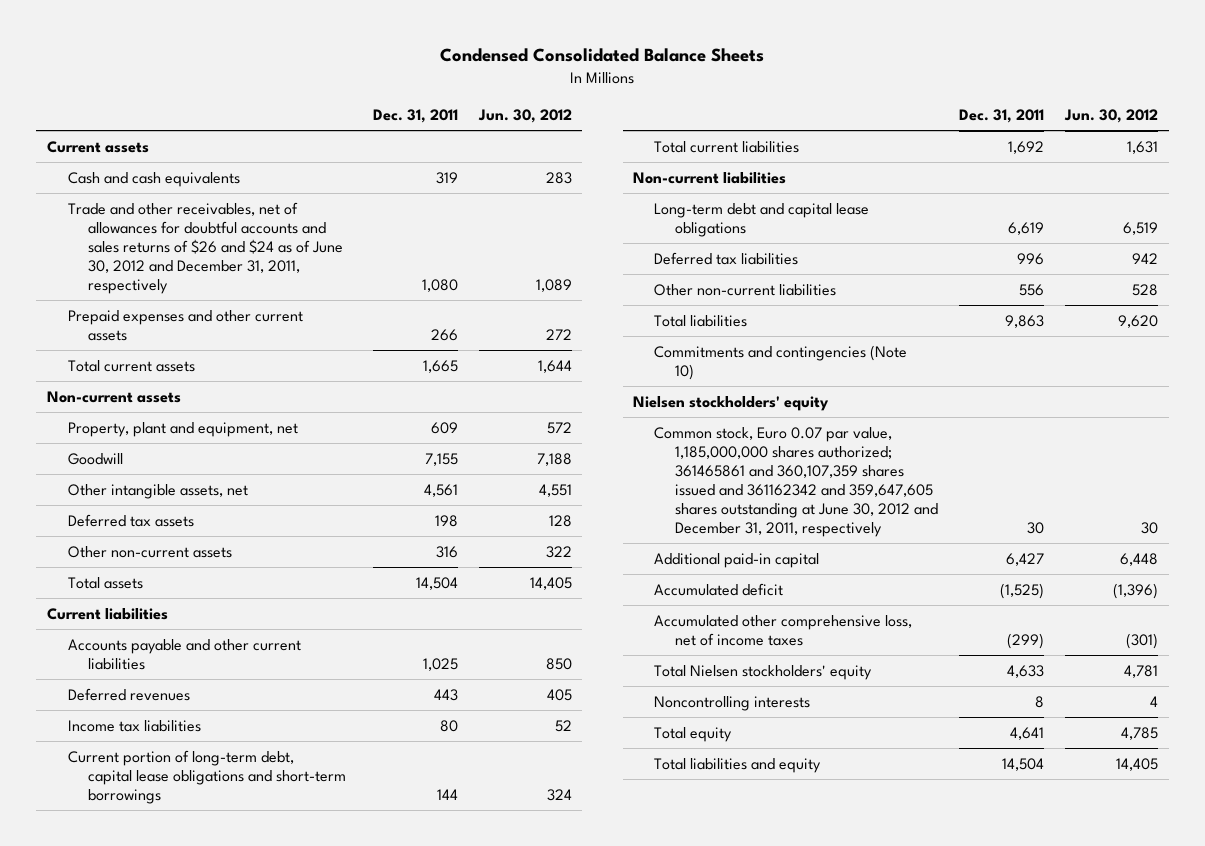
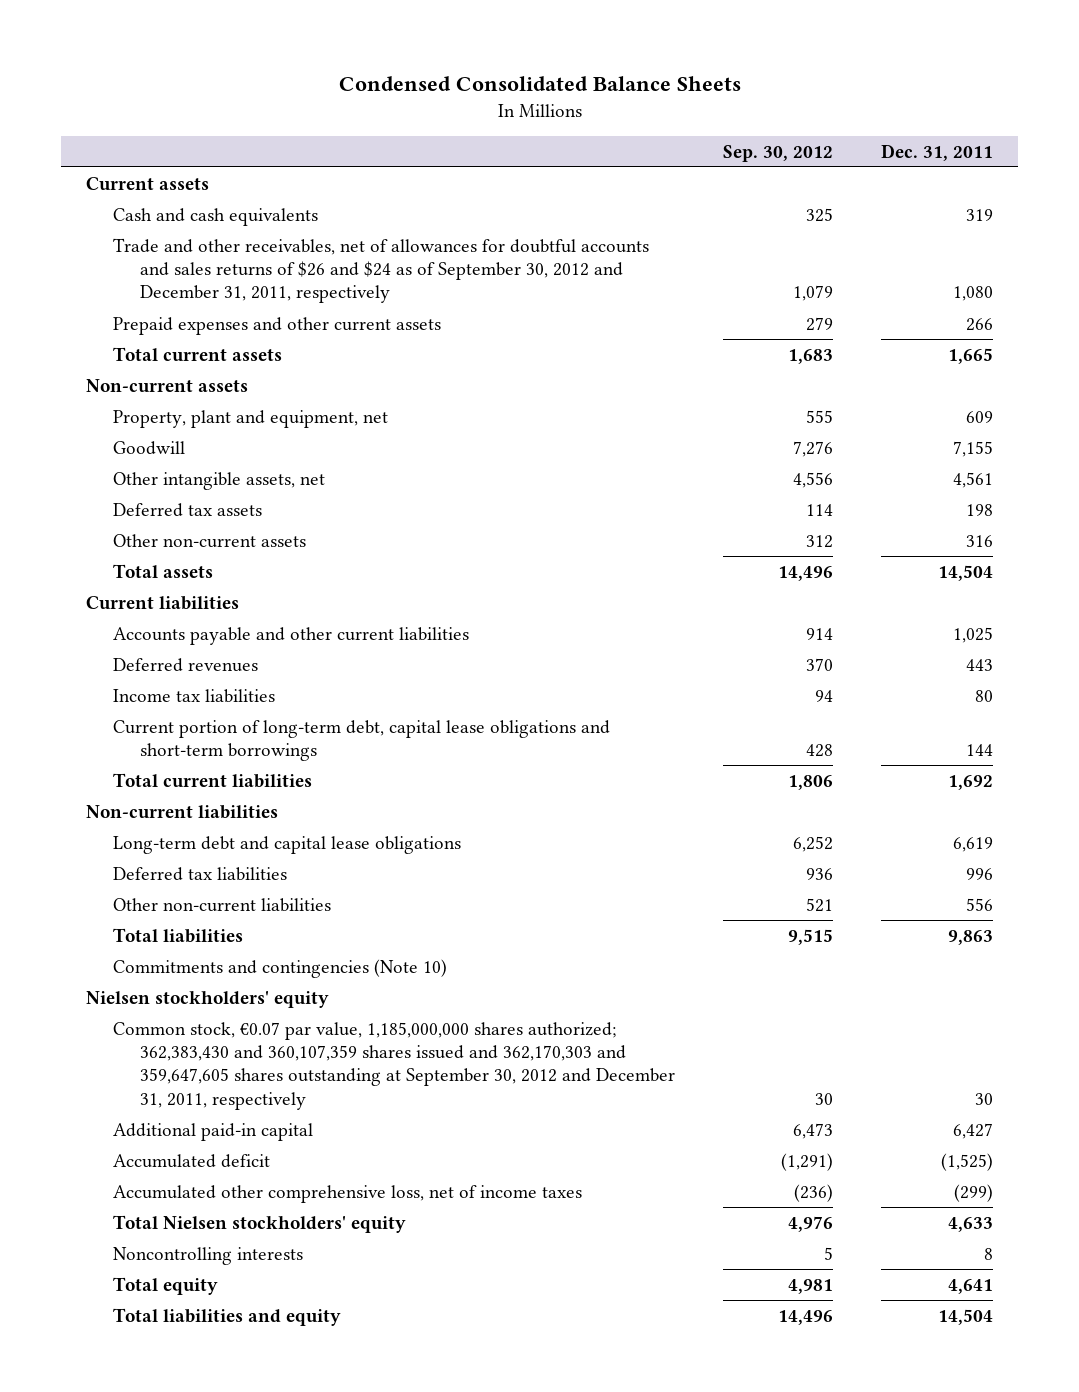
- | Dec. 31, 2011 | Jun. 30, 2012
+ | Sep. 30, 2012 | Dec. 31, 2011
- Trade and other receivables, net of allowances for doubtful accounts and sales returns of $26 and $24 as of June 30, 2012 and December 31, 2011, respectively | 1,080 | 1,089
+ Trade and other receivables, net of allowances for doubtful accounts and sales returns of $26 and $24 as of September 30, 2012 and December 31, 2011, respectively | 1,079 | 1,080
- Common stock, Euro 0.07 par value, 1,185,000,000 shares authorized; 361465861 and 360,107,359 shares issued and 361162342 and 359,647,605 shares outstanding at June 30, 2012 and December 31, 2011, respectively | 30 | 30
+ Common stock, €0.07 par value, 1,185,000,000 shares authorized; 362,383,430 and 360,107,359 shares issued and 362,170,303 and 359,647,605 shares outstanding at September 30, 2012 and December 31, 2011, respectively | 30 | 30

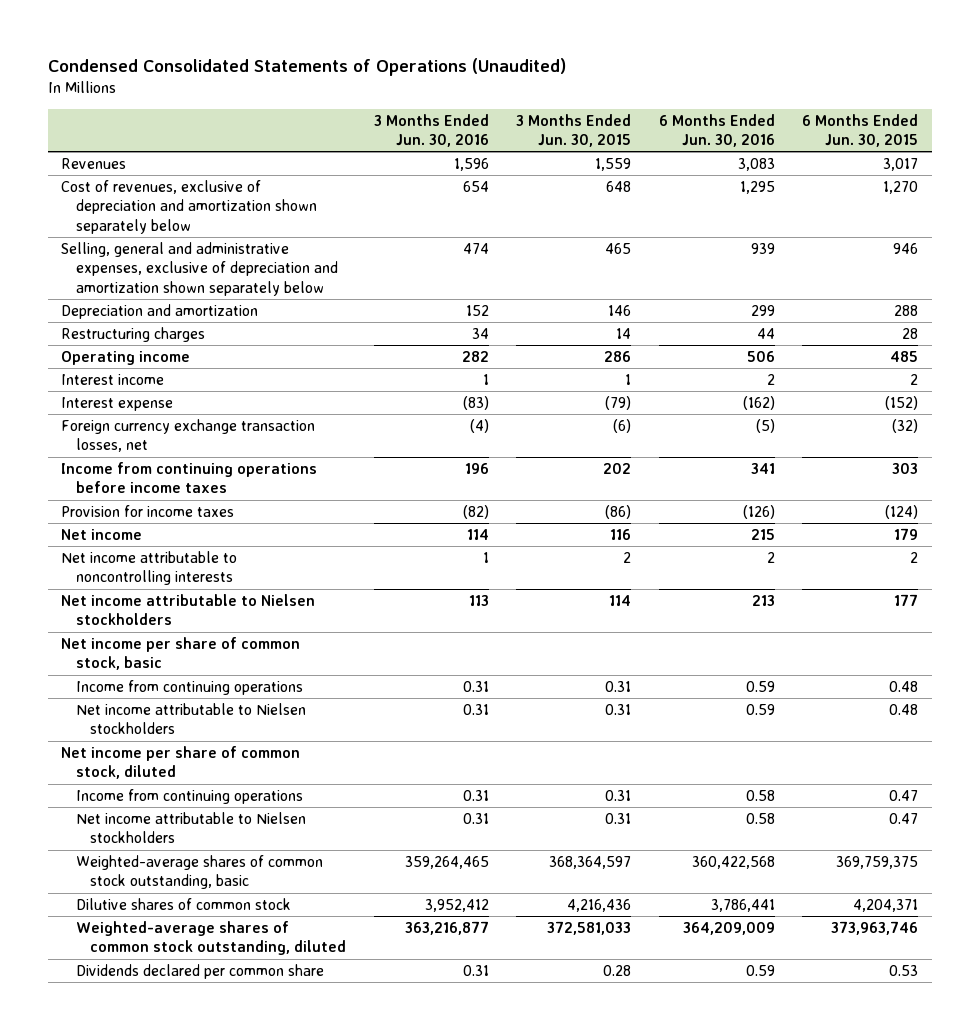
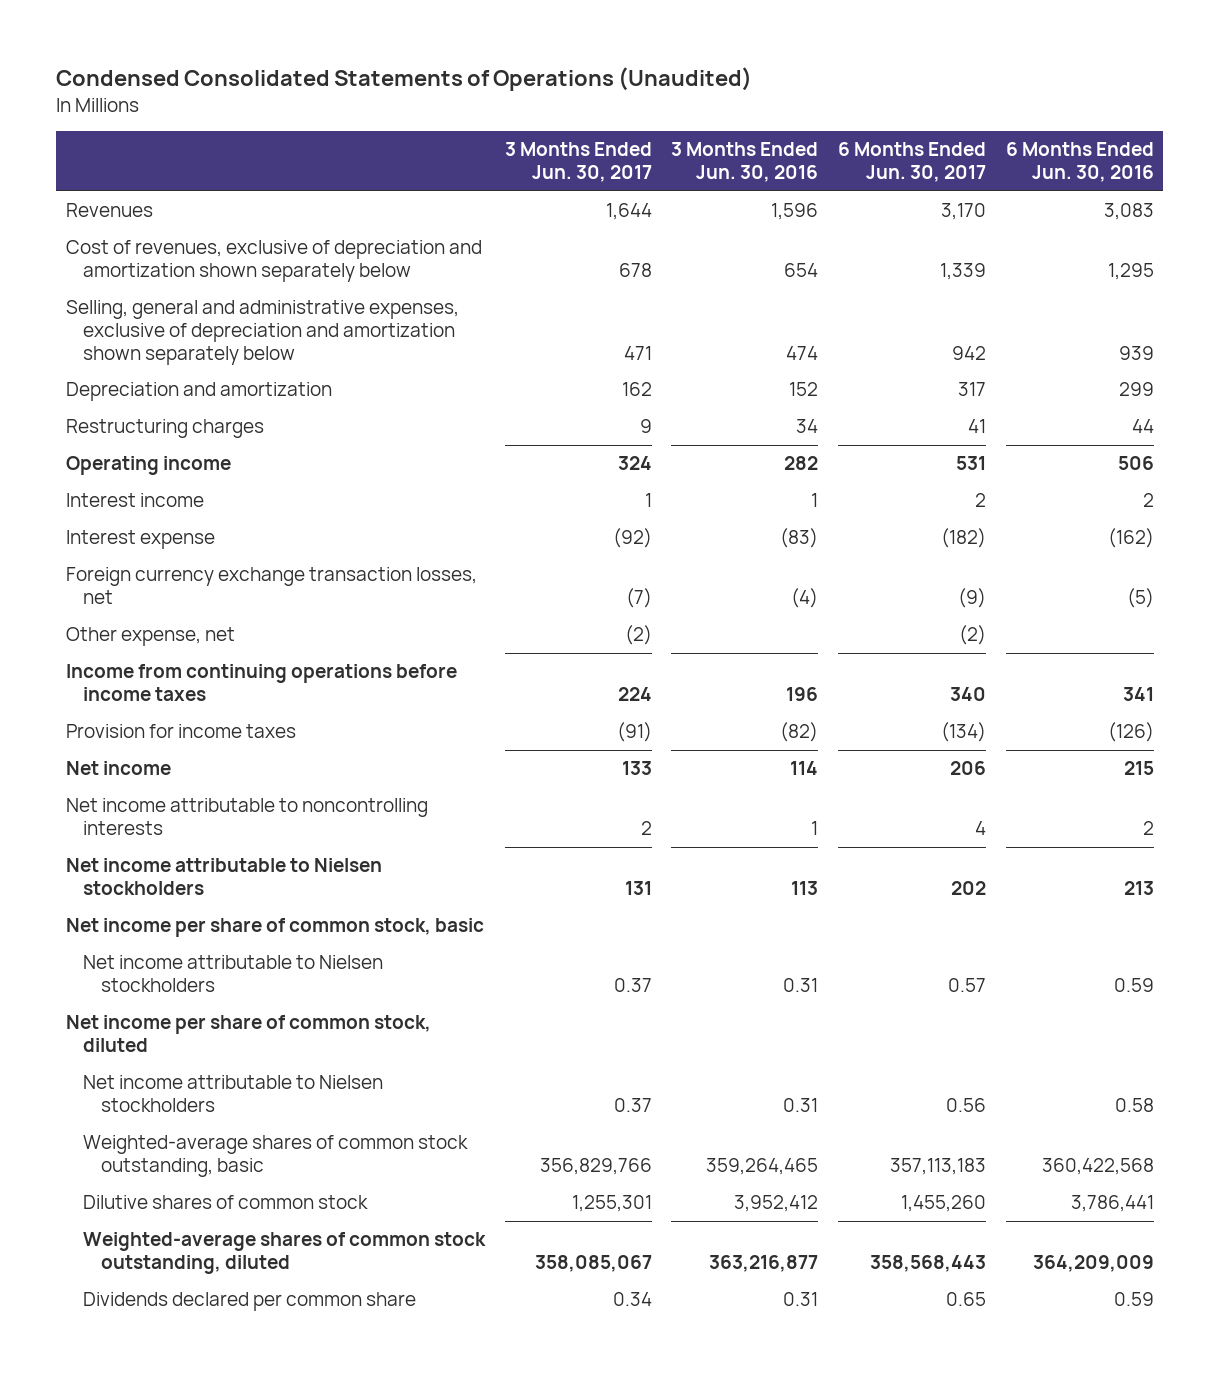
- | 3 Months Ended Jun. 30, 2016 | 3 Months Ended Jun. 30, 2015 | 6 Months Ended Jun. 30, 2016 | 6 Months Ended Jun. 30, 2015
+ | 3 Months Ended Jun. 30, 2017 | 3 Months Ended Jun. 30, 2016 | 6 Months Ended Jun. 30, 2017 | 6 Months Ended Jun. 30, 2016
+ Other expense, net | (2) | | (2) |
- Income from continuing operations | 0.31 | 0.31 | 0.59 | 0.48
- Income from continuing operations | 0.31 | 0.31 | 0.58 | 0.47

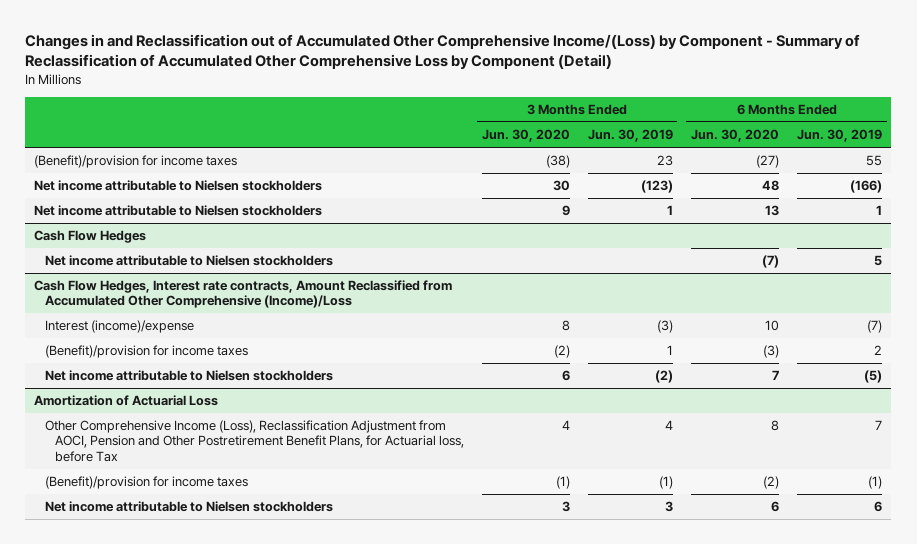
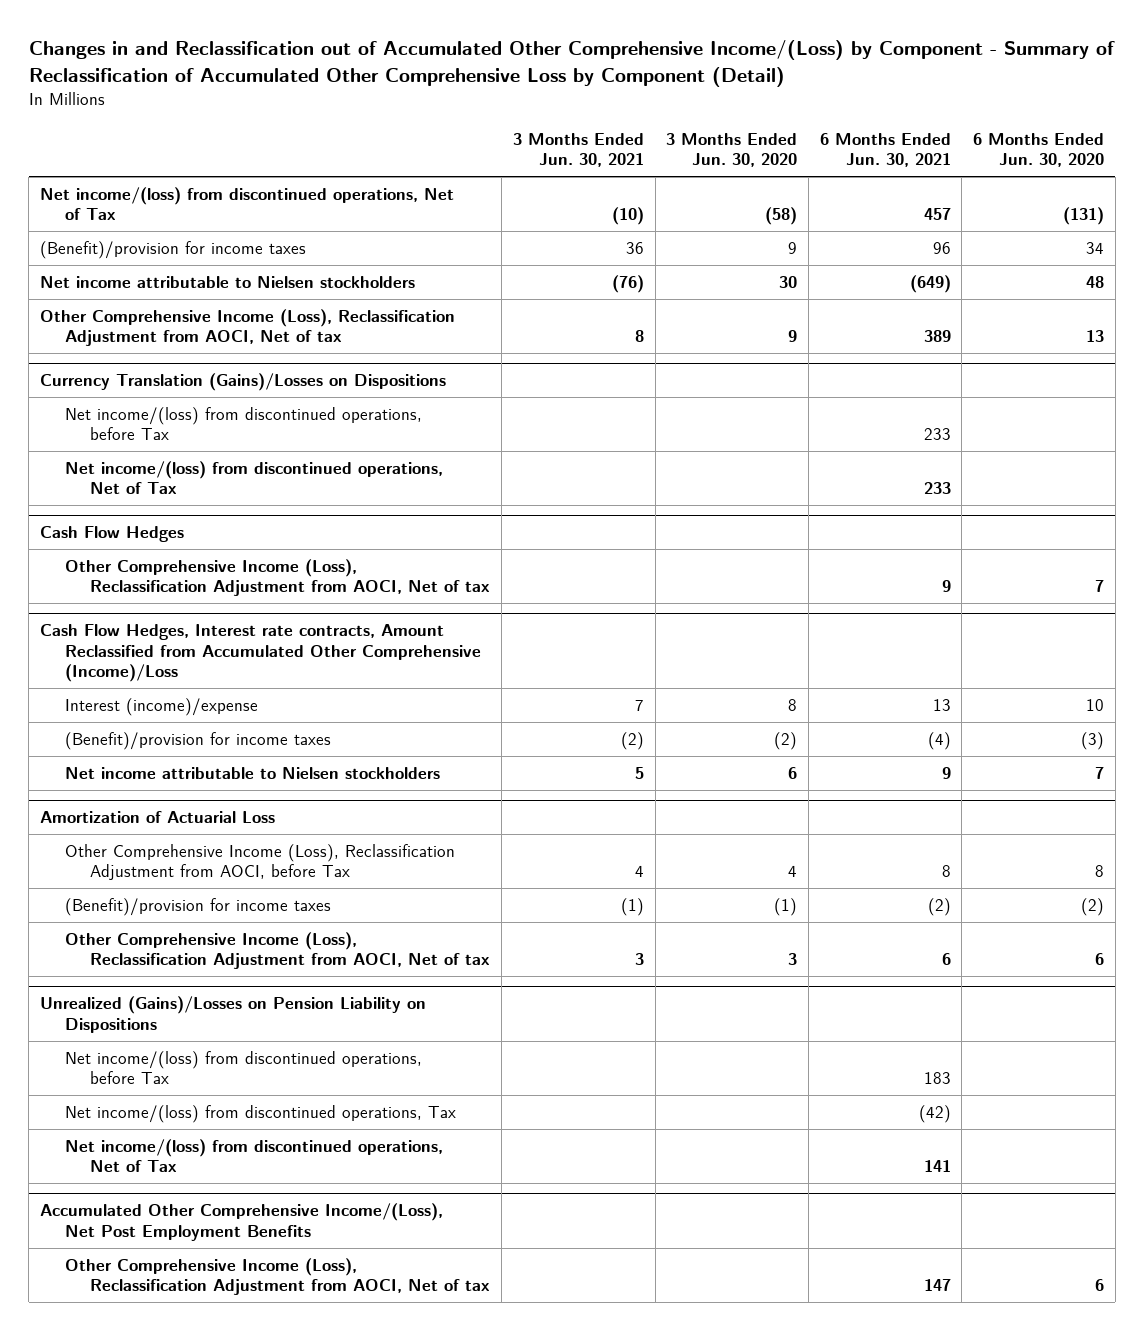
- | 3 Months Ended Jun. 30, 2020 | 3 Months Ended Jun. 30, 2019 | 6 Months Ended Jun. 30, 2020 | 6 Months Ended Jun. 30, 2019
+ | 3 Months Ended Jun. 30, 2021 | 3 Months Ended Jun. 30, 2020 | 6 Months Ended Jun. 30, 2021 | 6 Months Ended Jun. 30, 2020
- (Benefit)/provision for income taxes | (38) | 23 | (27) | 55
+ Net income/(loss) from discontinued operations, Net of Tax | (10) | (58) | 457 | (131)
+ (Benefit)/provision for income taxes | 36 | 9 | 96 | 34
- Net income attributable to Nielsen stockholders | 9 | 1 | 13 | 1
+ Other Comprehensive Income (Loss), Reclassification Adjustment from AOCI, Net of tax | 8 | 9 | 389 | 13
+ Currency Translation (Gains)/Losses on Dispositions
+ Net income/(loss) from discontinued operations, before Tax | | | 233 |
+ Net income/(loss) from discontinued operations, Net of Tax | | | 233 |
@ Cash Flow Hedges
- Net income attributable to Nielsen stockholders | | | (7) | 5
+ Other Comprehensive Income (Loss), Reclassification Adjustment from AOCI, Net of tax | | | 9 | 7
@ Amortization of Actuarial Loss
- Other Comprehensive Income (Loss), Reclassification Adjustment from AOCI, Pension and Other Postretirement Benefit Plans, for Actuarial loss, before Tax | 4 | 4 | 8 | 7
+ Other Comprehensive Income (Loss), Reclassification Adjustment from AOCI, before Tax | 4 | 4 | 8 | 8
- Net income attributable to Nielsen stockholders | 3 | 3 | 6 | 6
+ Other Comprehensive Income (Loss), Reclassification Adjustment from AOCI, Net of tax | 3 | 3 | 6 | 6
+ Unrealized (Gains)/Losses on Pension Liability on Dispositions
+ Net income/(loss) from discontinued operations, before Tax | | | 183 |
+ Net income/(loss) from discontinued operations, Tax | | | (42) |
+ Net income/(loss) from discontinued operations, Net of Tax | | | 141 |
+ Accumulated Other Comprehensive Income/(Loss), Net Post Employment Benefits
+ Other Comprehensive Income (Loss), Reclassification Adjustment from AOCI, Net of tax | | | 147 | 6

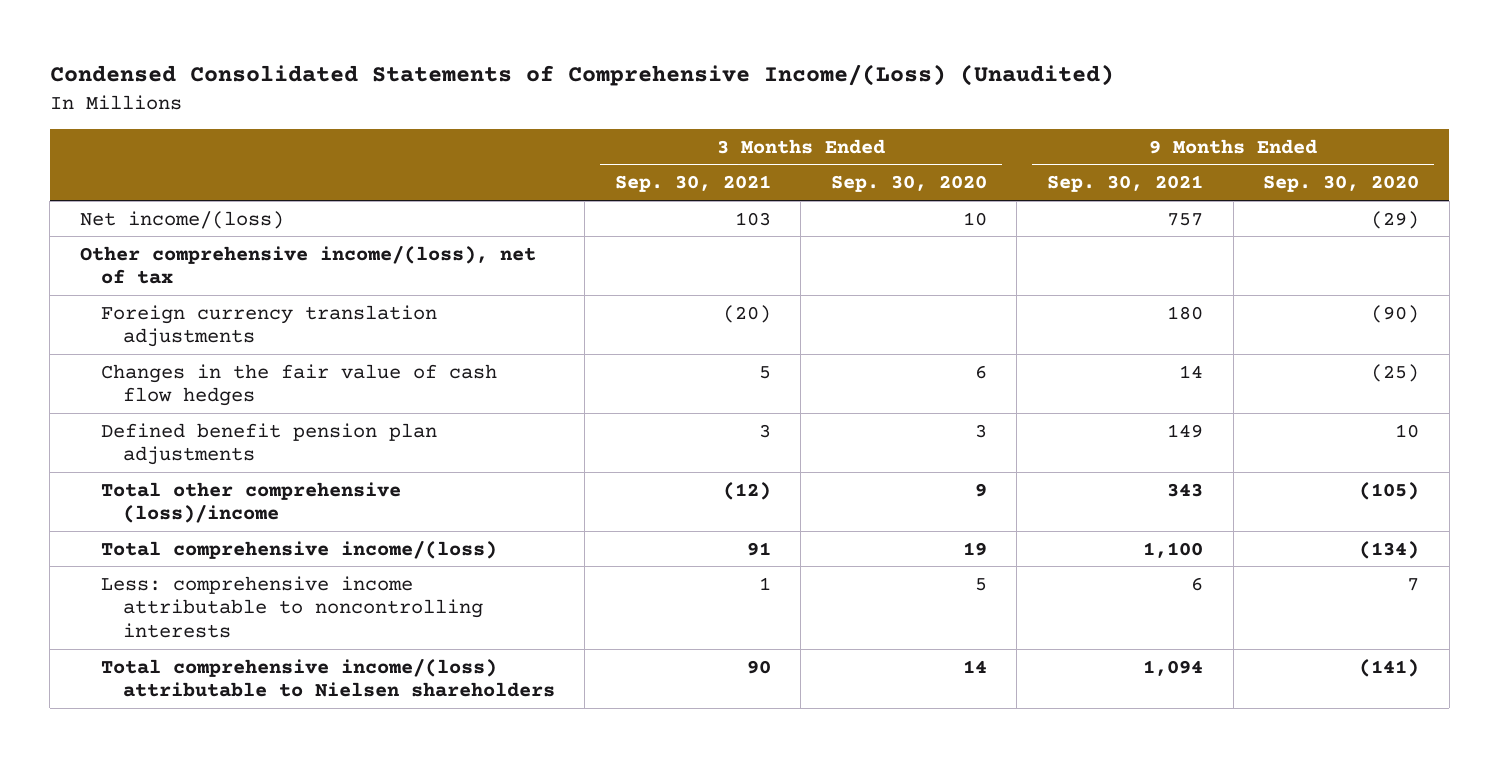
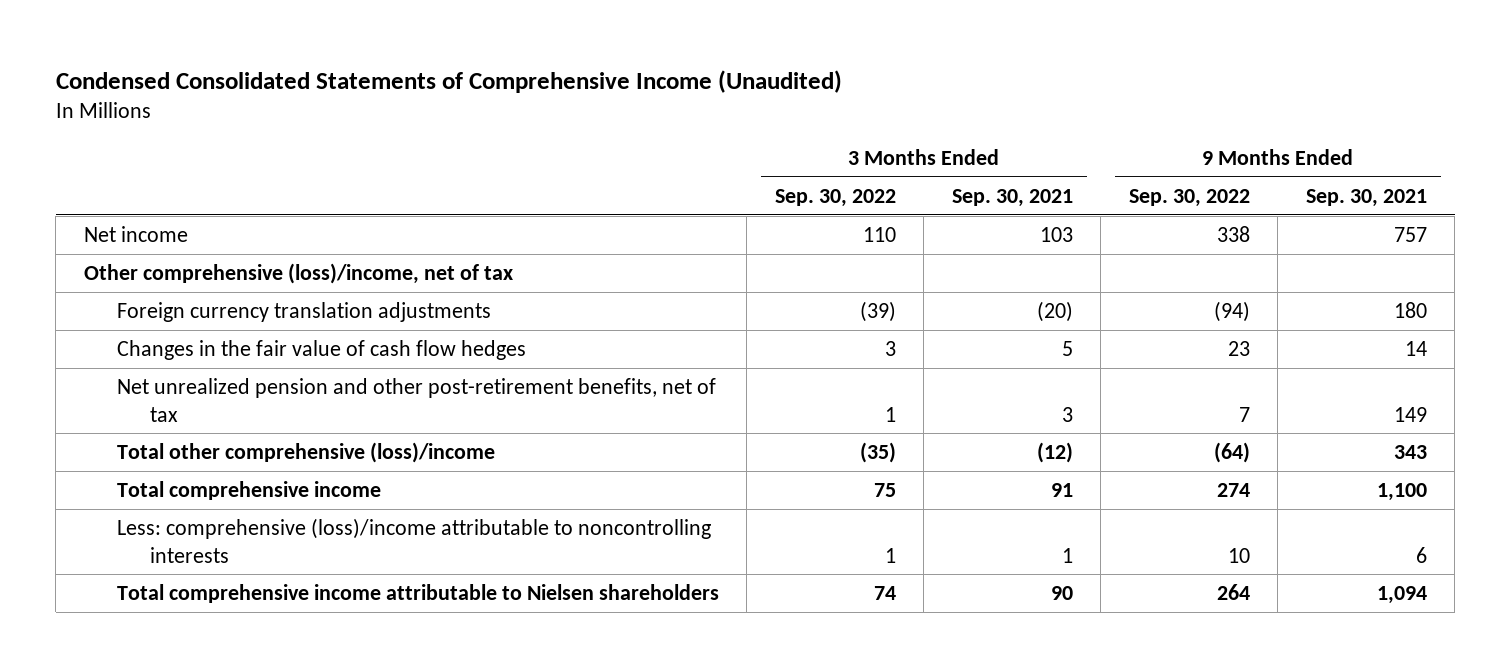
- Condensed Consolidated Statements of Comprehensive Income/(Loss) (Unaudited)
+ Condensed Consolidated Statements of Comprehensive Income (Unaudited)
- | 3 Months Ended Sep. 30, 2021 | 3 Months Ended Sep. 30, 2020 | 9 Months Ended Sep. 30, 2021 | 9 Months Ended Sep. 30, 2020
+ | 3 Months Ended Sep. 30, 2022 | 3 Months Ended Sep. 30, 2021 | 9 Months Ended Sep. 30, 2022 | 9 Months Ended Sep. 30, 2021
- Net income/(loss) | 103 | 10 | 757 | (29)
- Other comprehensive income/(loss), net of tax
+ Net income | 110 | 103 | 338 | 757
+ Other comprehensive (loss)/income, net of tax
- Defined benefit pension plan adjustments | 3 | 3 | 149 | 10
+ Net unrealized pension and other post-retirement benefits, net of tax | 1 | 3 | 7 | 149
- Total comprehensive income/(loss) | 91 | 19 | 1,100 | (134)
- Less: comprehensive income attributable to noncontrolling interests | 1 | 5 | 6 | 7
- Total comprehensive income/(loss) attributable to Nielsen shareholders | 90 | 14 | 1,094 | (141)
+ Total comprehensive income | 75 | 91 | 274 | 1,100
+ Less: comprehensive (loss)/income attributable to noncontrolling interests | 1 | 1 | 10 | 6
+ Total comprehensive income attributable to Nielsen shareholders | 74 | 90 | 264 | 1,094

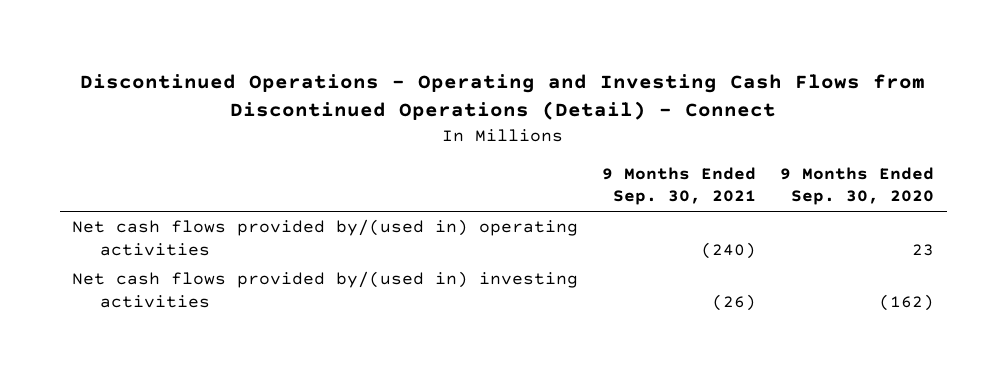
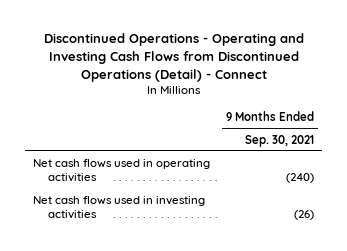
- | 9 Months Ended Sep. 30, 2021 | 9 Months Ended Sep. 30, 2020
+ | 9 Months Ended Sep. 30, 2021
- Net cash flows provided by/(used in) operating activities | (240) | 23
- Net cash flows provided by/(used in) investing activities | (26) | (162)
+ Net cash flows used in operating activities | (240)
+ Net cash flows used in investing activities | (26)

